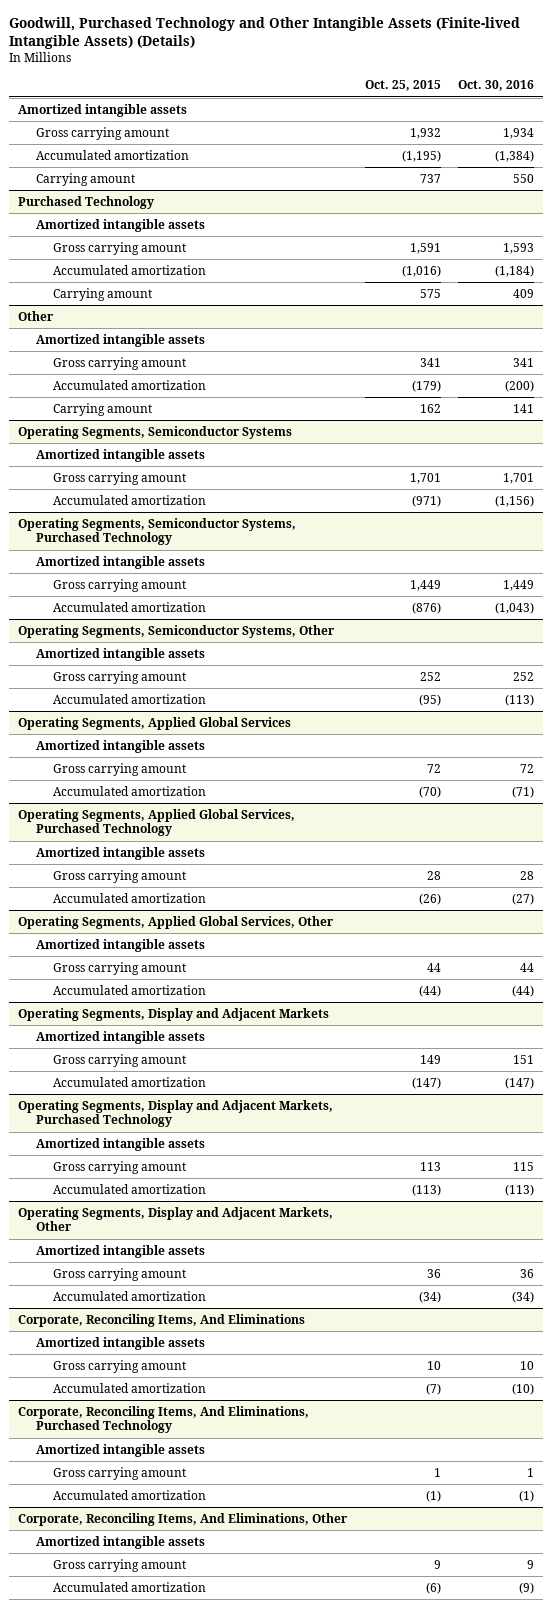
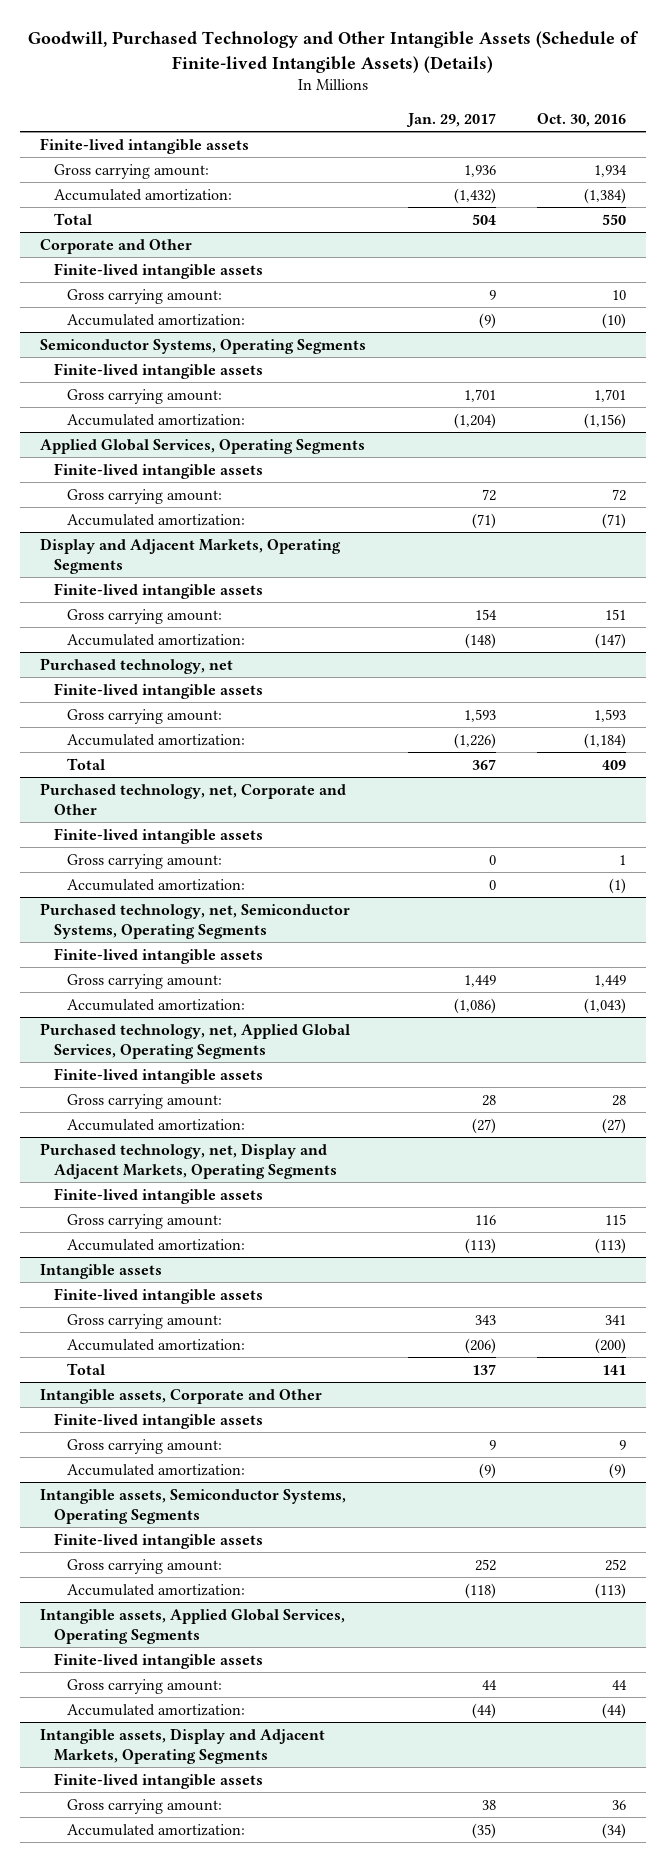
- Goodwill, Purchased Technology and Other Intangible Assets (Finite-lived Intangible Assets) (Details)
+ Goodwill, Purchased Technology and Other Intangible Assets (Schedule of Finite-lived Intangible Assets) (Details)
- | Oct. 25, 2015 | Oct. 30, 2016
+ | Jan. 29, 2017 | Oct. 30, 2016
- Amortized intangible assets
- Gross carrying amount | 1,932 | 1,934
- Accumulated amortization | (1,195) | (1,384)
- Carrying amount | 737 | 550
- Purchased Technology
- Amortized intangible assets
- Gross carrying amount | 1,591 | 1,593
- Accumulated amortization | (1,016) | (1,184)
- Carrying amount | 575 | 409
- Other
- Amortized intangible assets
- Gross carrying amount | 341 | 341
- Accumulated amortization | (179) | (200)
- Carrying amount | 162 | 141
- Operating Segments, Semiconductor Systems
- Amortized intangible assets
- Gross carrying amount | 1,701 | 1,701
- Accumulated amortization | (971) | (1,156)
- Operating Segments, Semiconductor Systems, Purchased Technology
- Amortized intangible assets
- Gross carrying amount | 1,449 | 1,449
- Accumulated amortization | (876) | (1,043)
- Operating Segments, Semiconductor Systems, Other
- Amortized intangible assets
- Gross carrying amount | 252 | 252
- Accumulated amortization | (95) | (113)
- Operating Segments, Applied Global Services
- Amortized intangible assets
- Gross carrying amount | 72 | 72
- Accumulated amortization | (70) | (71)
- Operating Segments, Applied Global Services, Purchased Technology
- Amortized intangible assets
- Gross carrying amount | 28 | 28
- Accumulated amortization | (26) | (27)
- Operating Segments, Applied Global Services, Other
- Amortized intangible assets
- Gross carrying amount | 44 | 44
- Accumulated amortization | (44) | (44)
- Operating Segments, Display and Adjacent Markets
- Amortized intangible assets
- Gross carrying amount | 149 | 151
- Accumulated amortization | (147) | (147)
- Operating Segments, Display and Adjacent Markets, Purchased Technology
- Amortized intangible assets
- Gross carrying amount | 113 | 115
- Accumulated amortization | (113) | (113)
- Operating Segments, Display and Adjacent Markets, Other
- Amortized intangible assets
- Gross carrying amount | 36 | 36
- Accumulated amortization | (34) | (34)
- Corporate, Reconciling Items, And Eliminations
- Amortized intangible assets
- Gross carrying amount | 10 | 10
- Accumulated amortization | (7) | (10)
- Corporate, Reconciling Items, And Eliminations, Purchased Technology
- Amortized intangible assets
- Gross carrying amount | 1 | 1
- Accumulated amortization | (1) | (1)
- Corporate, Reconciling Items, And Eliminations, Other
- Amortized intangible assets
- Gross carrying amount | 9 | 9
- Accumulated amortization | (6) | (9)
+ Finite-lived intangible assets
+ Gross carrying amount: | 1,936 | 1,934
+ Accumulated amortization: | (1,432) | (1,384)
+ Total | 504 | 550
+ Corporate and Other
+ Finite-lived intangible assets
+ Gross carrying amount: | 9 | 10
+ Accumulated amortization: | (9) | (10)
+ Semiconductor Systems, Operating Segments
+ Finite-lived intangible assets
+ Gross carrying amount: | 1,701 | 1,701
+ Accumulated amortization: | (1,204) | (1,156)
+ Applied Global Services, Operating Segments
+ Finite-lived intangible assets
+ Gross carrying amount: | 72 | 72
+ Accumulated amortization: | (71) | (71)
+ Display and Adjacent Markets, Operating Segments
+ Finite-lived intangible assets
+ Gross carrying amount: | 154 | 151
+ Accumulated amortization: | (148) | (147)
+ Purchased technology, net
+ Finite-lived intangible assets
+ Gross carrying amount: | 1,593 | 1,593
+ Accumulated amortization: | (1,226) | (1,184)
+ Total | 367 | 409
+ Purchased technology, net, Corporate and Other
+ Finite-lived intangible assets
+ Gross carrying amount: | 0 | 1
+ Accumulated amortization: | 0 | (1)
+ Purchased technology, net, Semiconductor Systems, Operating Segments
+ Finite-lived intangible assets
+ Gross carrying amount: | 1,449 | 1,449
+ Accumulated amortization: | (1,086) | (1,043)
+ Purchased technology, net, Applied Global Services, Operating Segments
+ Finite-lived intangible assets
+ Gross carrying amount: | 28 | 28
+ Accumulated amortization: | (27) | (27)
+ Purchased technology, net, Display and Adjacent Markets, Operating Segments
+ Finite-lived intangible assets
+ Gross carrying amount: | 116 | 115
+ Accumulated amortization: | (113) | (113)
+ Intangible assets
+ Finite-lived intangible assets
+ Gross carrying amount: | 343 | 341
+ Accumulated amortization: | (206) | (200)
+ Total | 137 | 141
+ Intangible assets, Corporate and Other
+ Finite-lived intangible assets
+ Gross carrying amount: | 9 | 9
+ Accumulated amortization: | (9) | (9)
+ Intangible assets, Semiconductor Systems, Operating Segments
+ Finite-lived intangible assets
+ Gross carrying amount: | 252 | 252
+ Accumulated amortization: | (118) | (113)
+ Intangible assets, Applied Global Services, Operating Segments
+ Finite-lived intangible assets
+ Gross carrying amount: | 44 | 44
+ Accumulated amortization: | (44) | (44)
+ Intangible assets, Display and Adjacent Markets, Operating Segments
+ Finite-lived intangible assets
+ Gross carrying amount: | 38 | 36
+ Accumulated amortization: | (35) | (34)

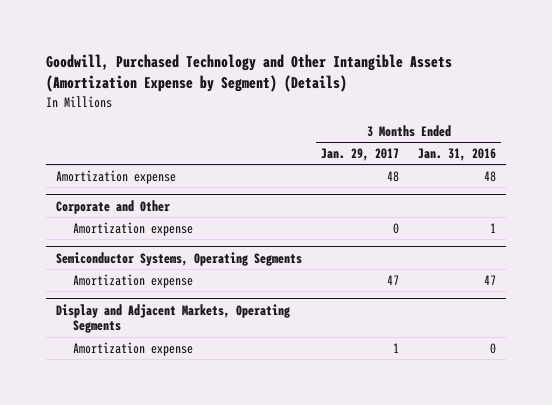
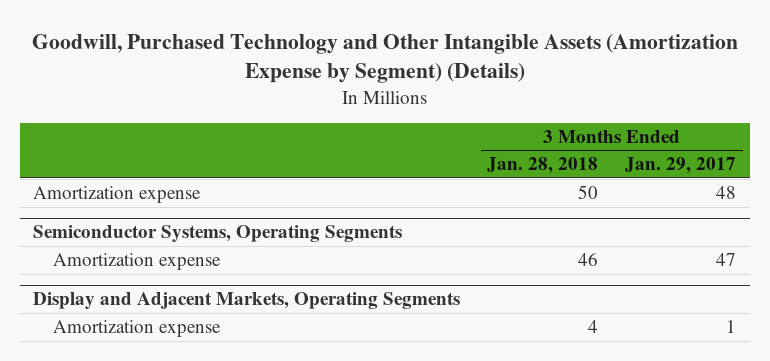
- | 3 Months Ended Jan. 29, 2017 | 3 Months Ended Jan. 31, 2016
+ | 3 Months Ended Jan. 28, 2018 | 3 Months Ended Jan. 29, 2017
- Corporate and Other
- Amortization expense | 0 | 1

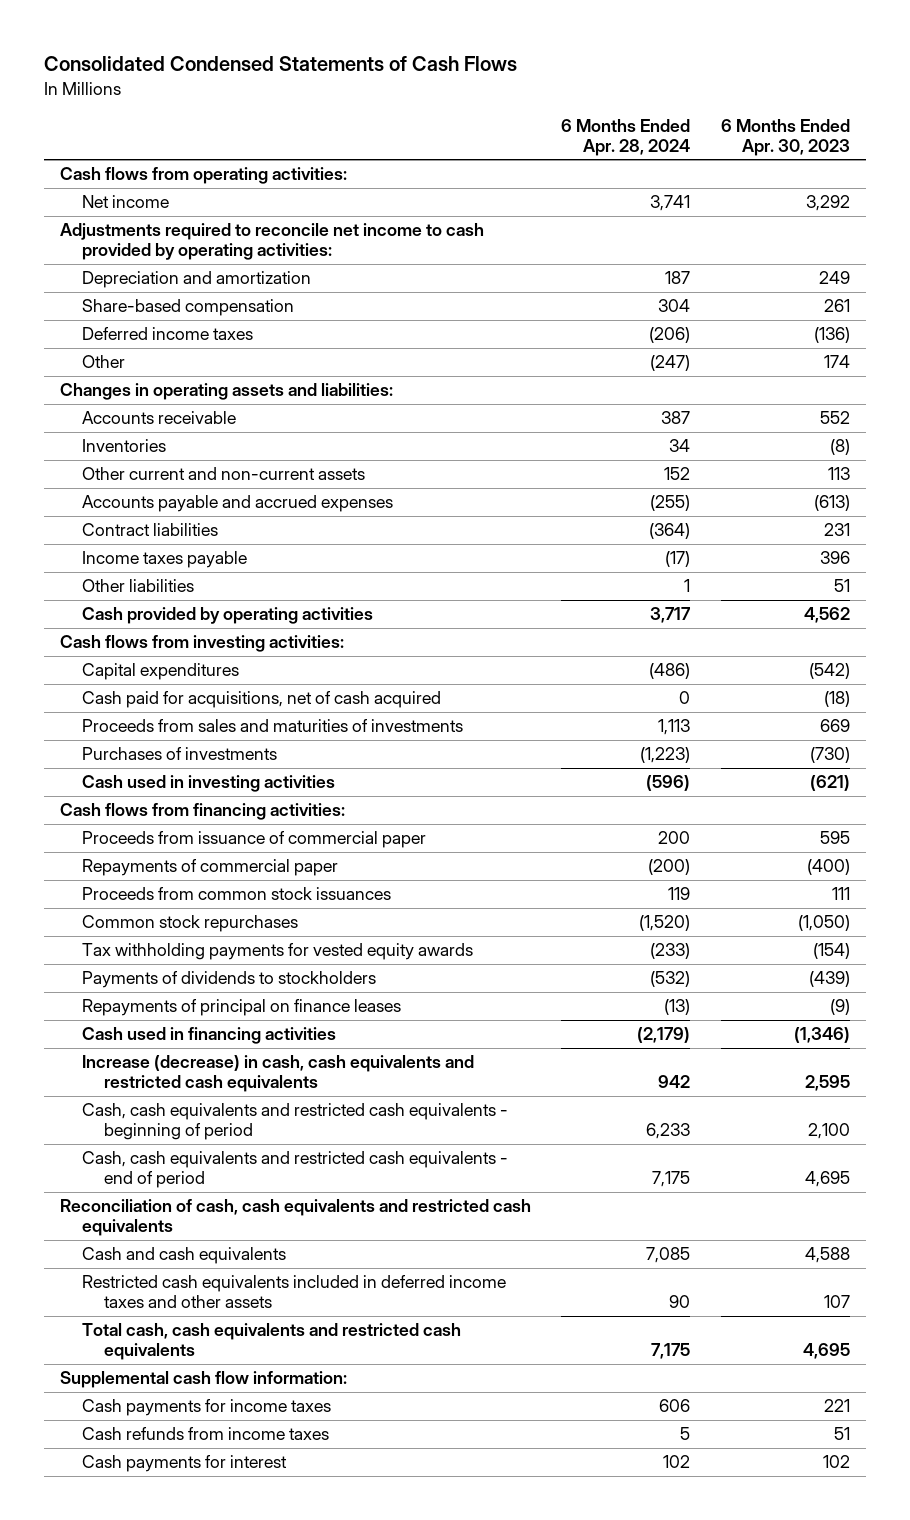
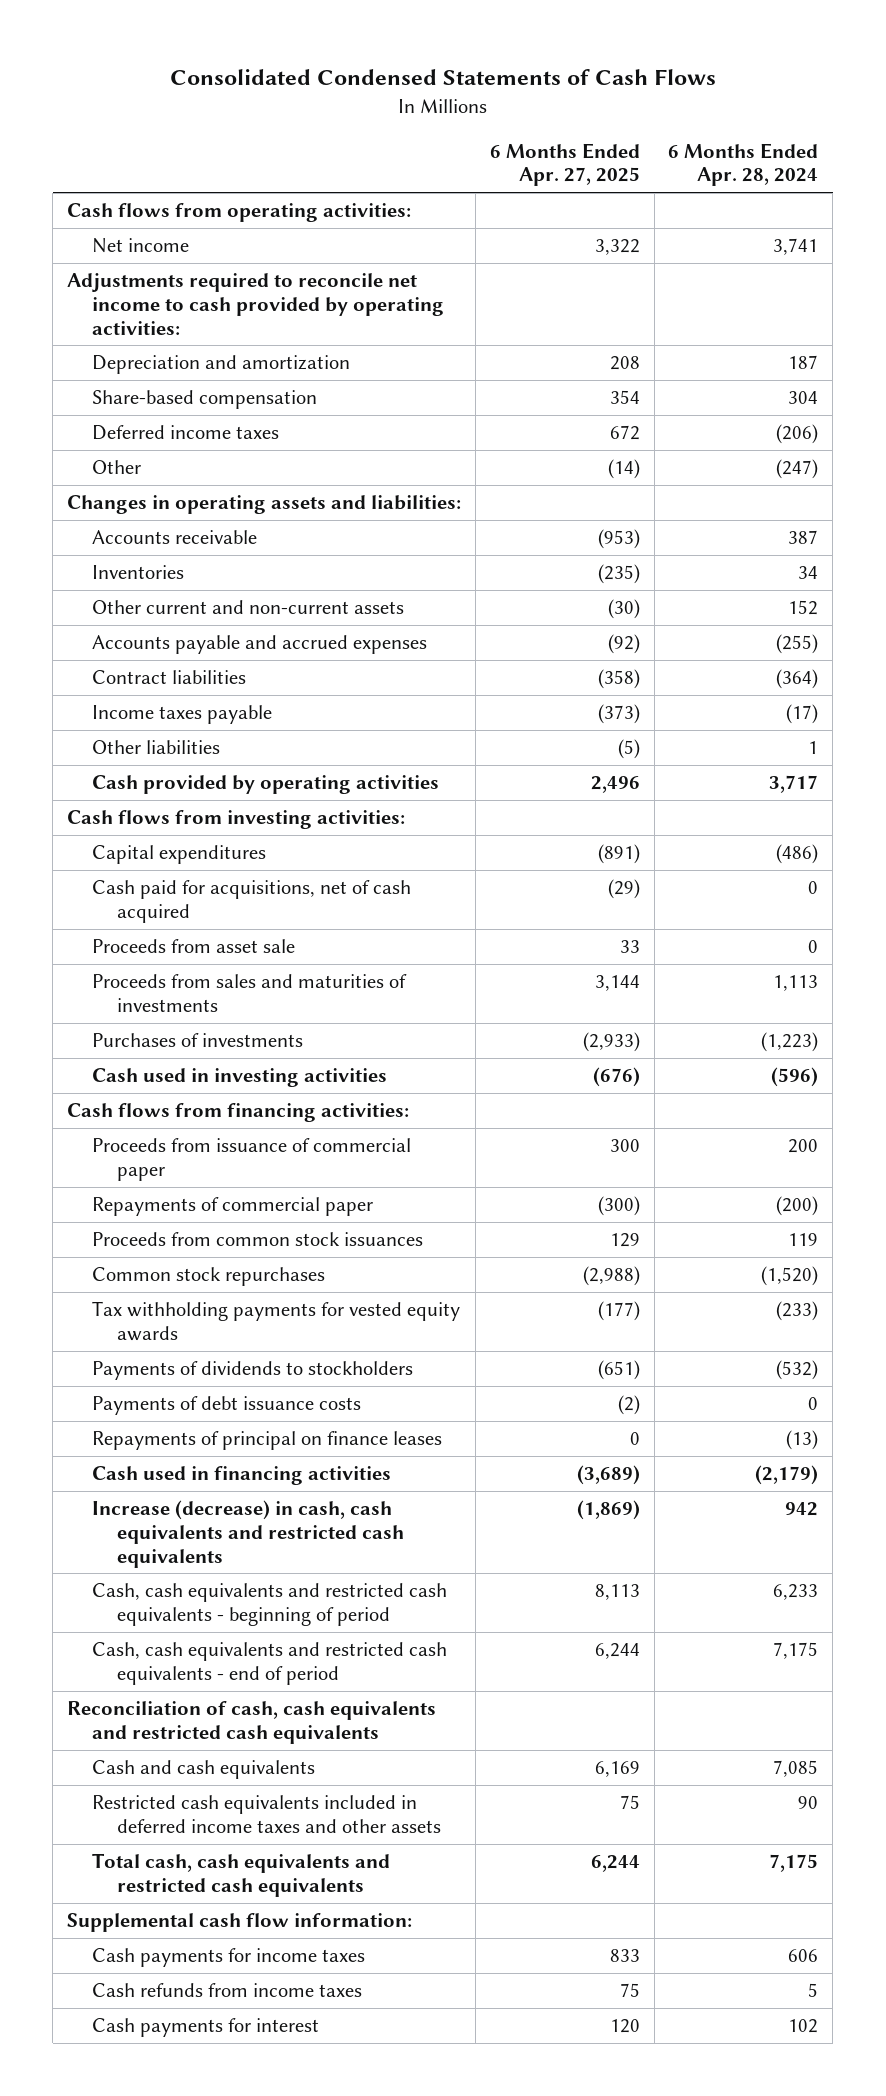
- | 6 Months Ended Apr. 28, 2024 | 6 Months Ended Apr. 30, 2023
+ | 6 Months Ended Apr. 27, 2025 | 6 Months Ended Apr. 28, 2024
+ Proceeds from asset sale | 33 | 0
+ Payments of debt issuance costs | (2) | 0

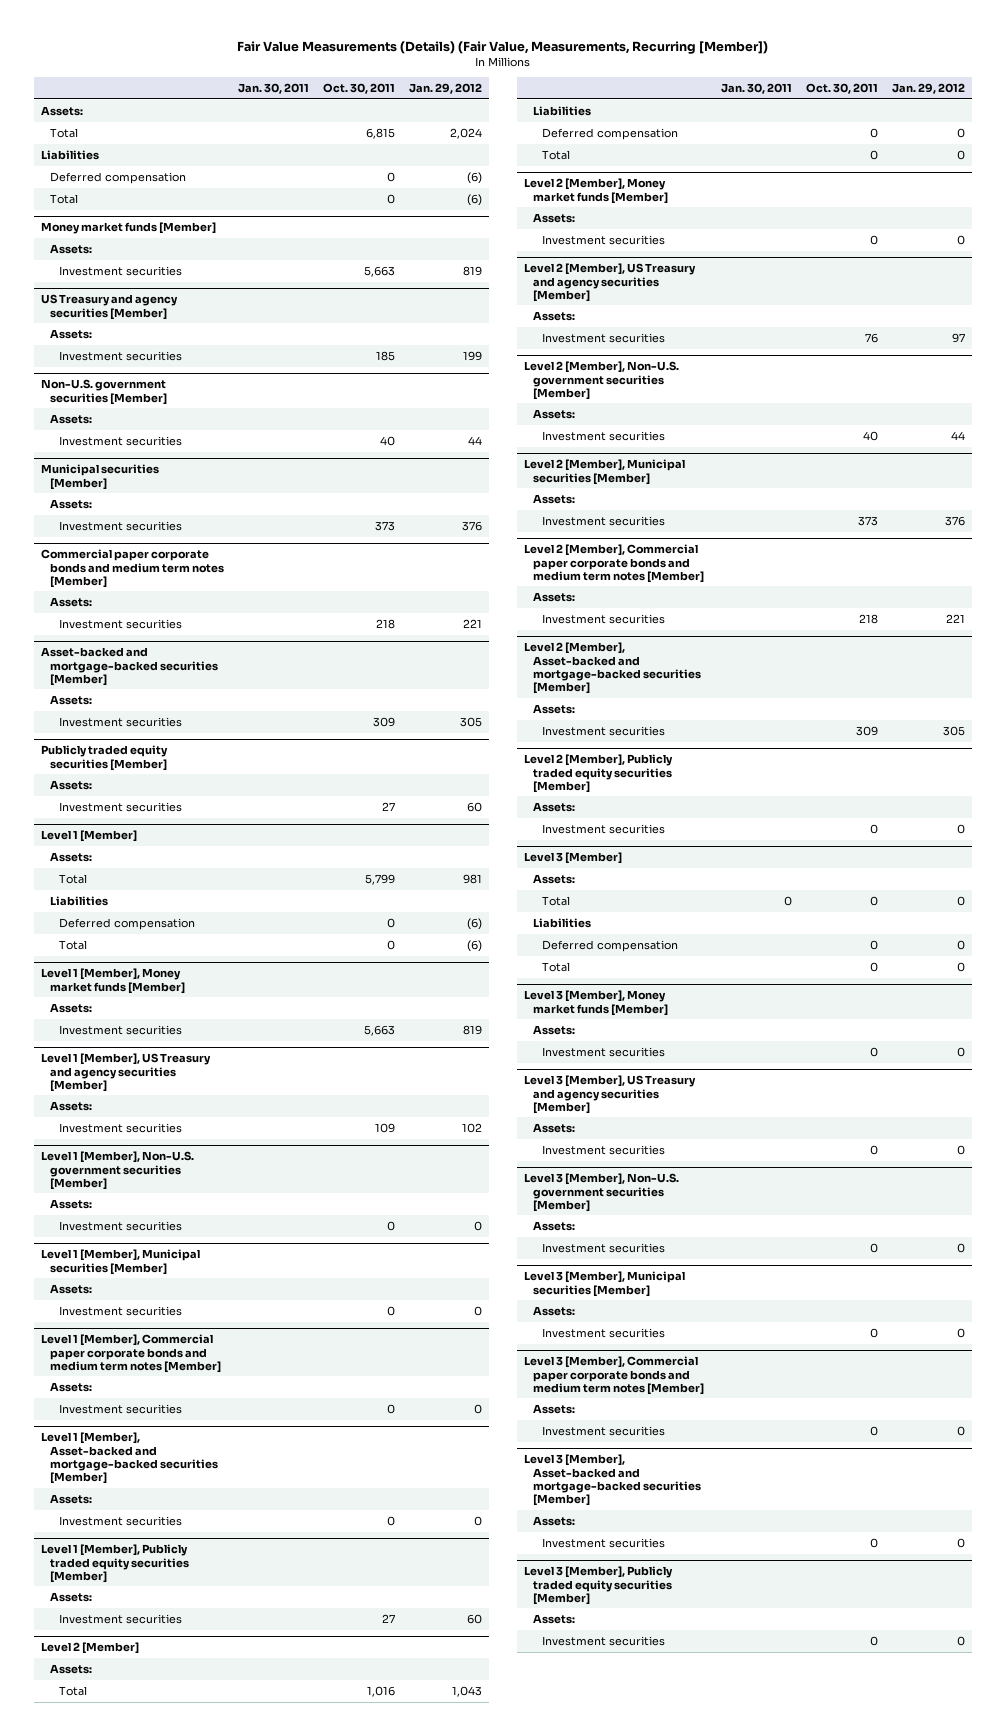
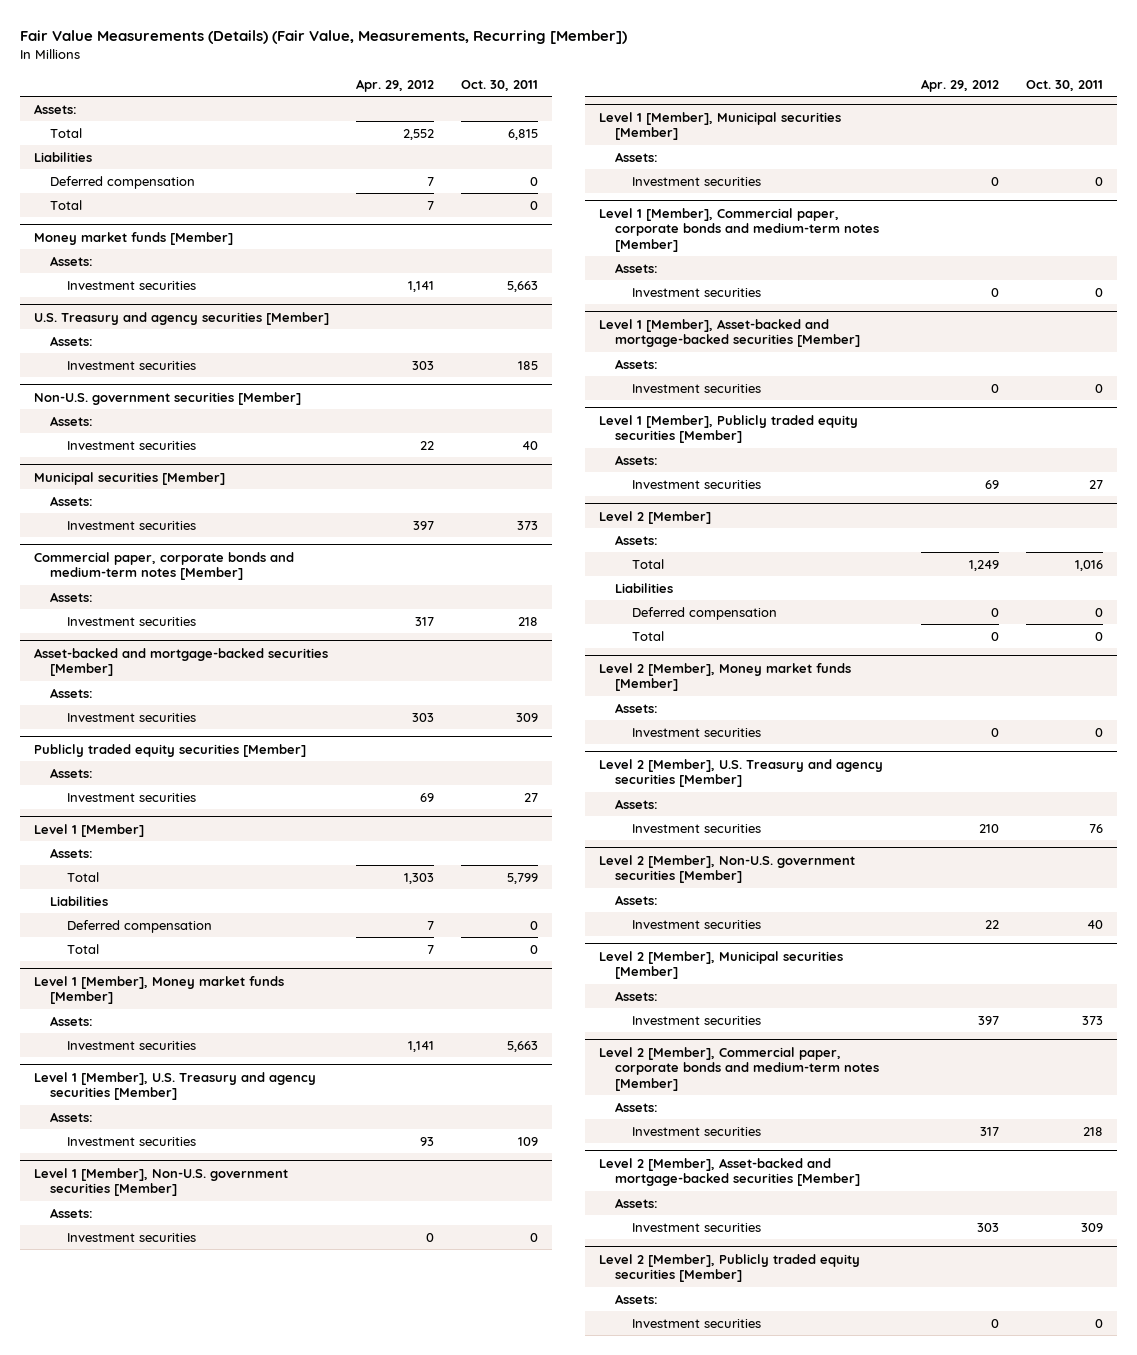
- | Jan. 30, 2011 | Oct. 30, 2011 | Jan. 29, 2012
+ | Apr. 29, 2012 | Oct. 30, 2011
- US Treasury and agency securities [Member]
+ U.S. Treasury and agency securities [Member]
- Commercial paper corporate bonds and medium term notes [Member]
+ Commercial paper, corporate bonds and medium-term notes [Member]
- Level 1 [Member], US Treasury and agency securities [Member]
+ Level 1 [Member], U.S. Treasury and agency securities [Member]
- Level 1 [Member], Commercial paper corporate bonds and medium term notes [Member]
+ Level 1 [Member], Commercial paper, corporate bonds and medium-term notes [Member]
- Level 2 [Member], US Treasury and agency securities [Member]
+ Level 2 [Member], U.S. Treasury and agency securities [Member]
- Level 2 [Member], Commercial paper corporate bonds and medium term notes [Member]
+ Level 2 [Member], Commercial paper, corporate bonds and medium-term notes [Member]
- Level 3 [Member]
- Assets:
- Total | 0 | 0 | 0
- Liabilities
- Deferred compensation | | 0 | 0
- Total | | 0 | 0
- Level 3 [Member], Money market funds [Member]
- Assets:
- Investment securities | | 0 | 0
- Level 3 [Member], US Treasury and agency securities [Member]
- Assets:
- Investment securities | | 0 | 0
- Level 3 [Member], Non-U.S. government securities [Member]
- Assets:
- Investment securities | | 0 | 0
- Level 3 [Member], Municipal securities [Member]
- Assets:
- Investment securities | | 0 | 0
- Level 3 [Member], Commercial paper corporate bonds and medium term notes [Member]
- Assets:
- Investment securities | | 0 | 0
- Level 3 [Member], Asset-backed and mortgage-backed securities [Member]
- Assets:
- Investment securities | | 0 | 0
- Level 3 [Member], Publicly traded equity securities [Member]
- Assets:
- Investment securities | | 0 | 0

